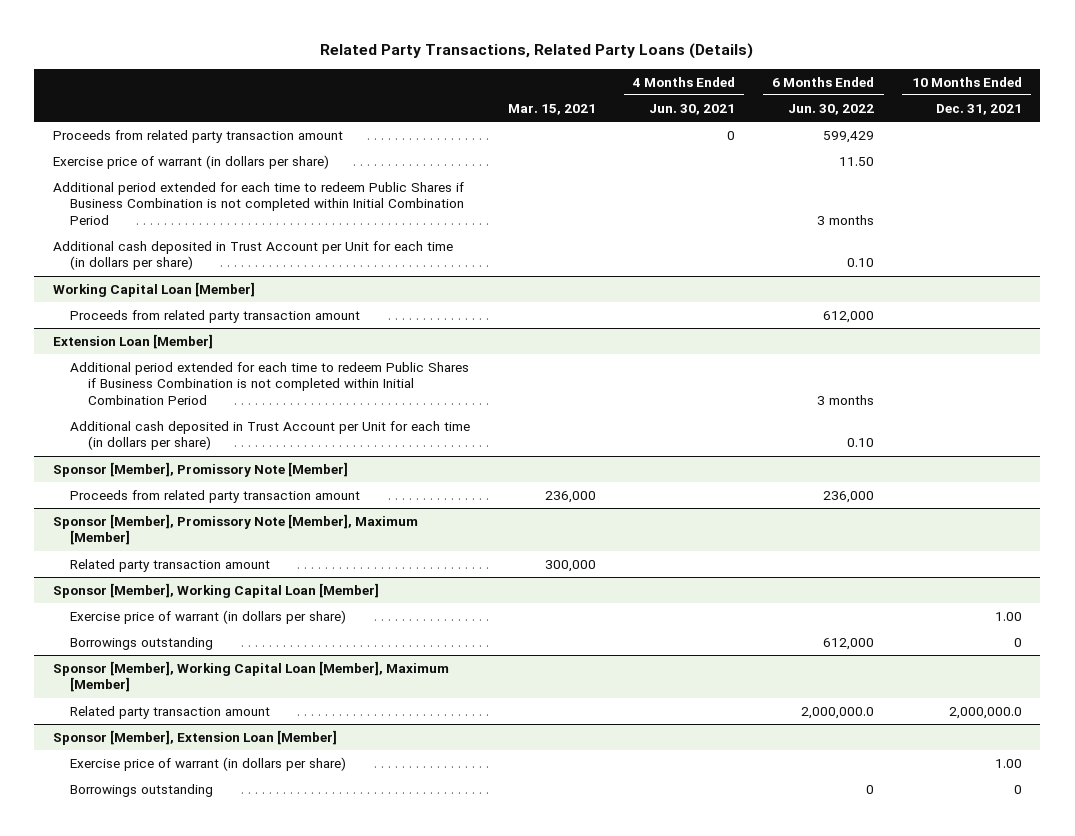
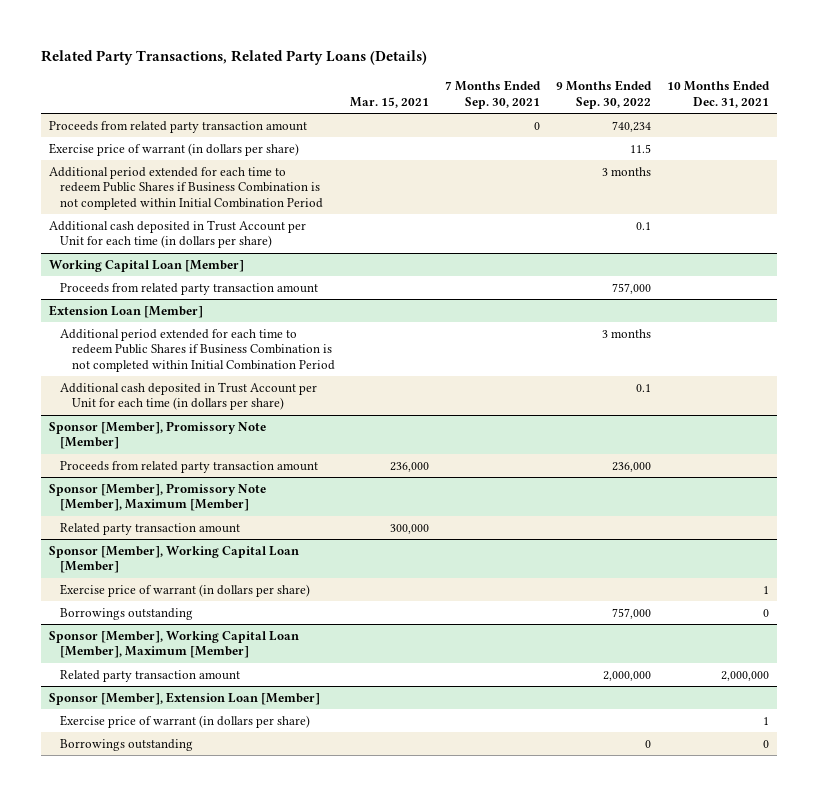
- | Mar. 15, 2021 | 4 Months Ended Jun. 30, 2021 | 6 Months Ended Jun. 30, 2022 | 10 Months Ended Dec. 31, 2021
+ | Mar. 15, 2021 | 7 Months Ended Sep. 30, 2021 | 9 Months Ended Sep. 30, 2022 | 10 Months Ended Dec. 31, 2021
@ Sponsor [Member], Working Capital Loan [Member]
- Exercise price of warrant (in dollars per share) | | | | 1.00
+ Exercise price of warrant (in dollars per share) | | | | 1
@ Sponsor [Member], Working Capital Loan [Member], Maximum [Member]
- Related party transaction amount | | | 2,000,000.0 | 2,000,000.0
+ Related party transaction amount | | | 2,000,000 | 2,000,000
@ Sponsor [Member], Extension Loan [Member]
- Exercise price of warrant (in dollars per share) | | | | 1.00
+ Exercise price of warrant (in dollars per share) | | | | 1

